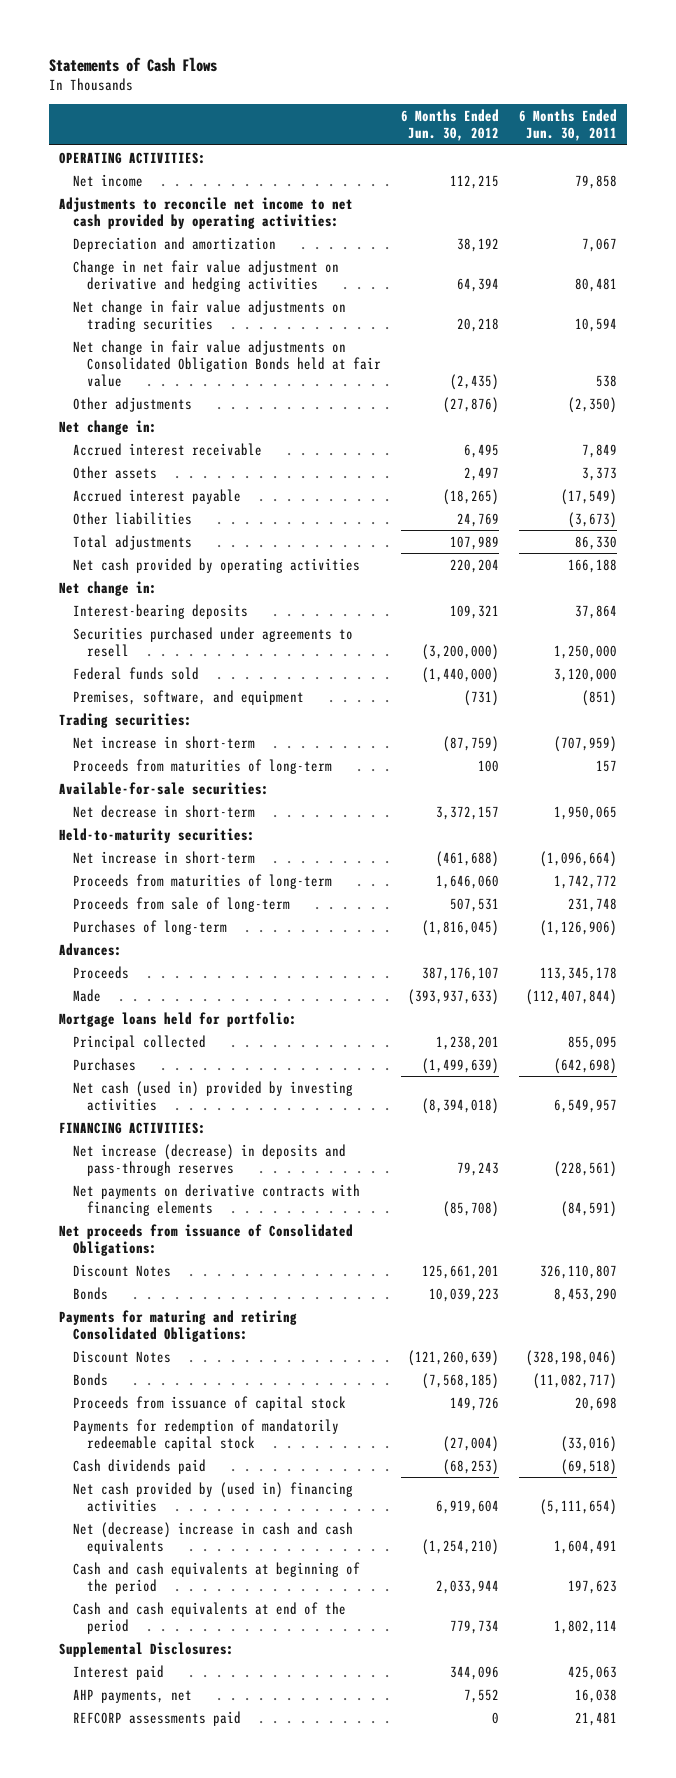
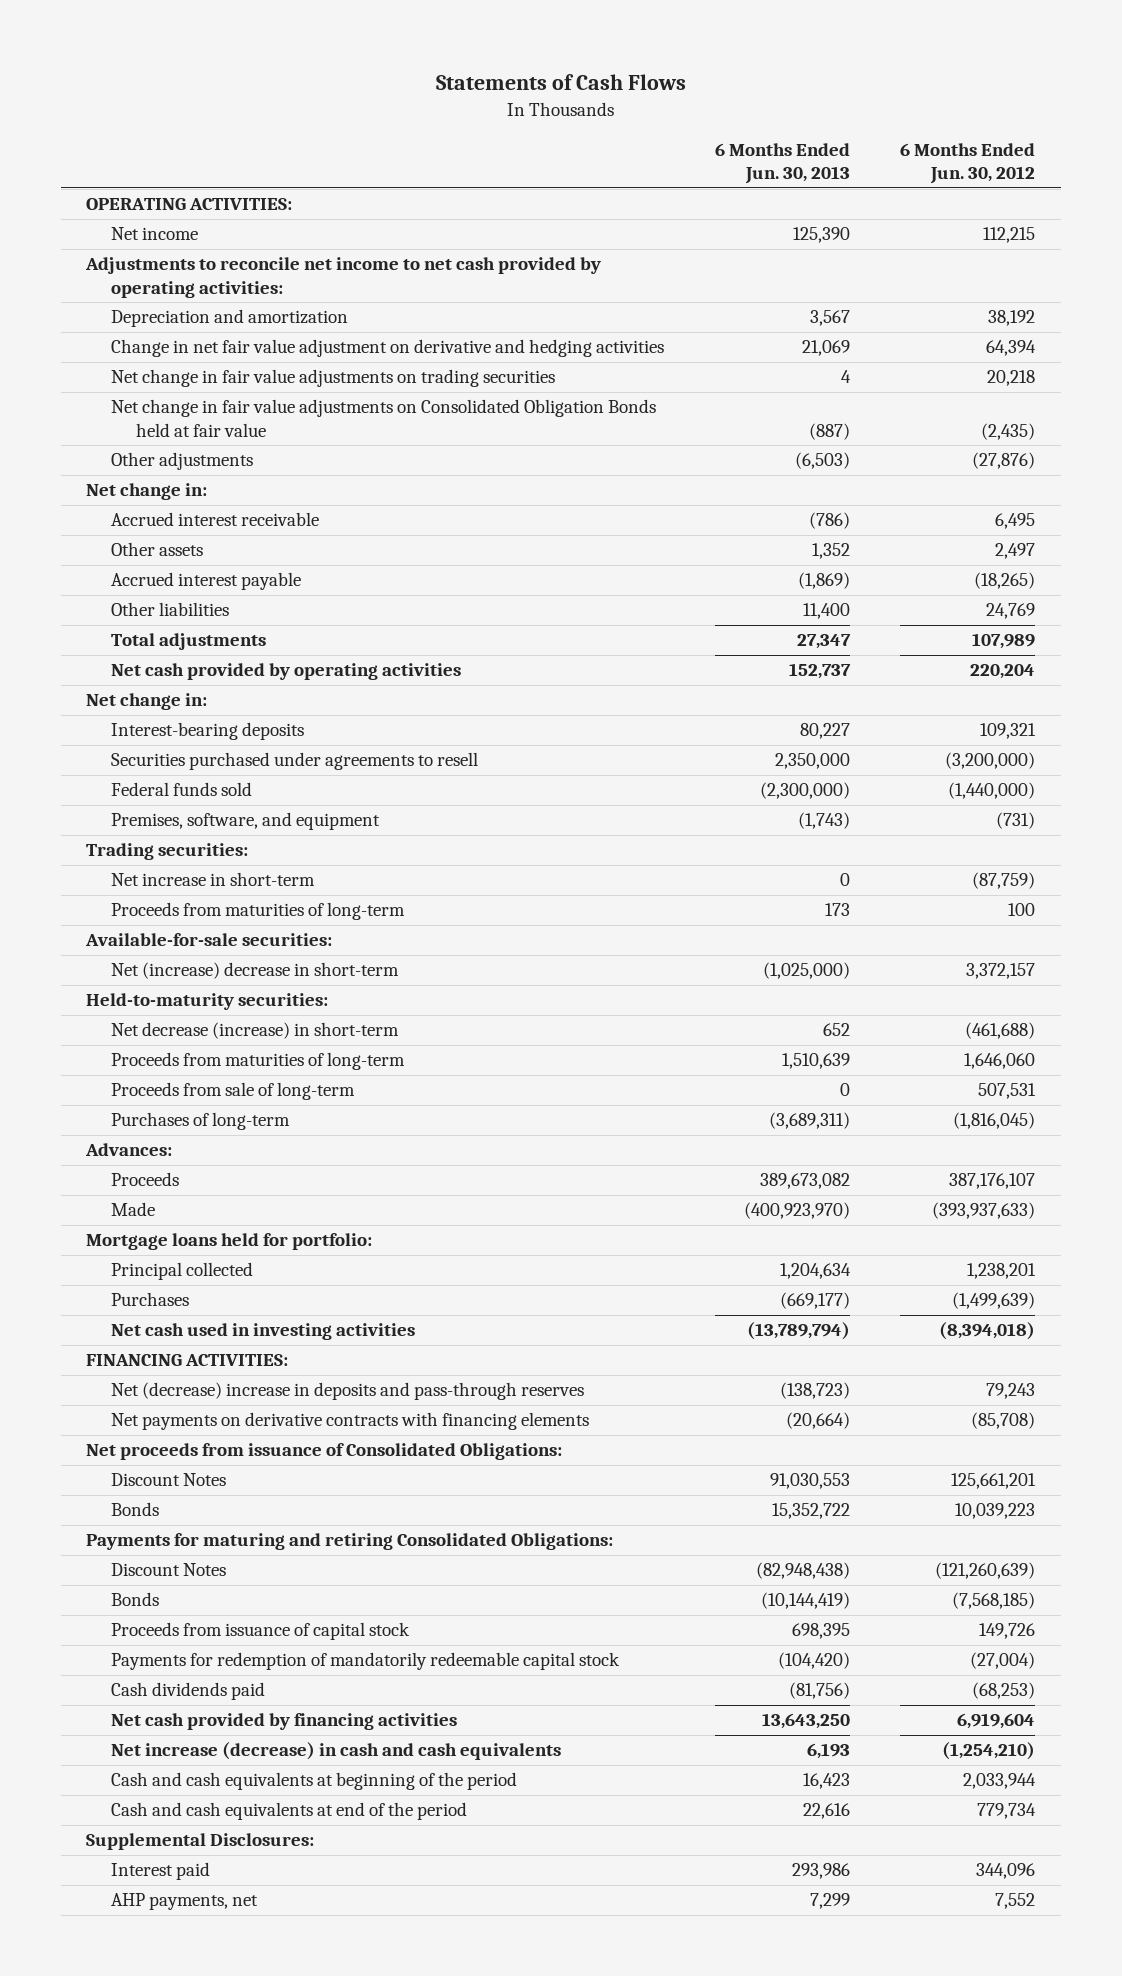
- | 6 Months Ended Jun. 30, 2012 | 6 Months Ended Jun. 30, 2011
+ | 6 Months Ended Jun. 30, 2013 | 6 Months Ended Jun. 30, 2012
- Net decrease in short-term | 3,372,157 | 1,950,065
+ Net (increase) decrease in short-term | (1,025,000) | 3,372,157
- Net increase in short-term | (461,688) | (1,096,664)
+ Net decrease (increase) in short-term | 652 | (461,688)
- Net cash (used in) provided by investing activities | (8,394,018) | 6,549,957
+ Net cash used in investing activities | (13,789,794) | (8,394,018)
- Net increase (decrease) in deposits and pass-through reserves | 79,243 | (228,561)
+ Net (decrease) increase in deposits and pass-through reserves | (138,723) | 79,243
- Net cash provided by (used in) financing activities | 6,919,604 | (5,111,654)
- Net (decrease) increase in cash and cash equivalents | (1,254,210) | 1,604,491
+ Net cash provided by financing activities | 13,643,250 | 6,919,604
+ Net increase (decrease) in cash and cash equivalents | 6,193 | (1,254,210)
- REFCORP assessments paid | 0 | 21,481

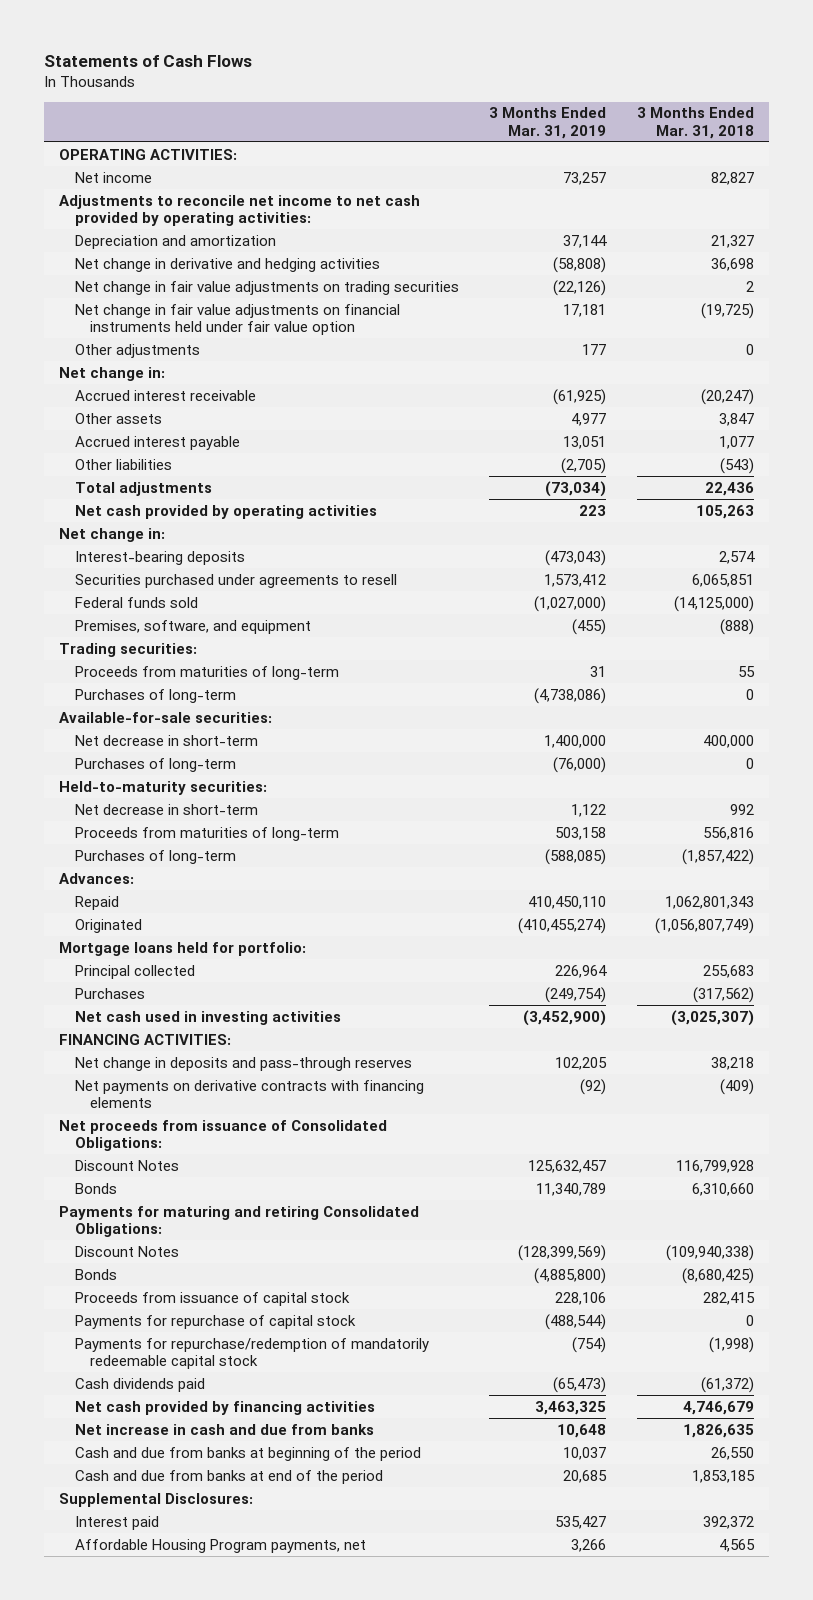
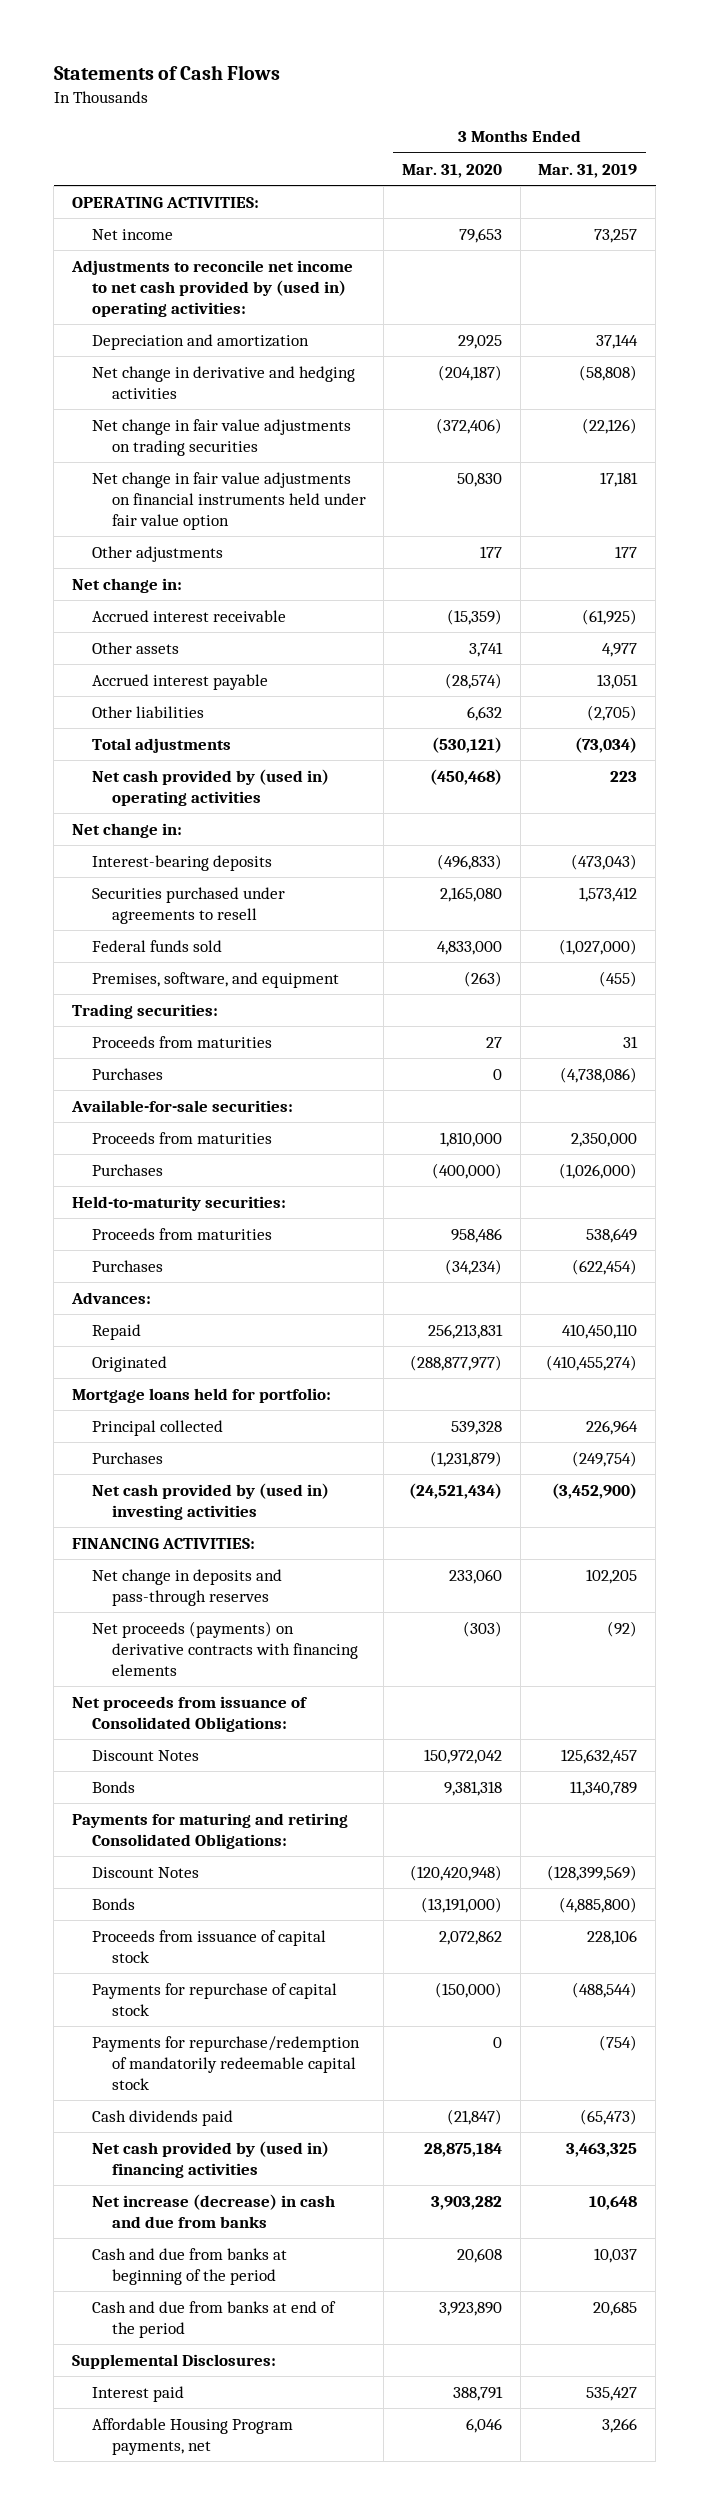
- | 3 Months Ended Mar. 31, 2019 | 3 Months Ended Mar. 31, 2018
+ | 3 Months Ended Mar. 31, 2020 | 3 Months Ended Mar. 31, 2019
- Adjustments to reconcile net income to net cash provided by operating activities:
+ Adjustments to reconcile net income to net cash provided by (used in) operating activities:
- Net cash provided by operating activities | 223 | 105,263
+ Net cash provided by (used in) operating activities | (450,468) | 223
- Proceeds from maturities of long-term | 31 | 55
- Purchases of long-term | (4,738,086) | 0
+ Proceeds from maturities | 27 | 31
+ Purchases | 0 | (4,738,086)
- Net decrease in short-term | 1,400,000 | 400,000
- Purchases of long-term | (76,000) | 0
+ Proceeds from maturities | 1,810,000 | 2,350,000
+ Purchases | (400,000) | (1,026,000)
- Net decrease in short-term | 1,122 | 992
- Proceeds from maturities of long-term | 503,158 | 556,816
- Purchases of long-term | (588,085) | (1,857,422)
+ Proceeds from maturities | 958,486 | 538,649
+ Purchases | (34,234) | (622,454)
- Net cash used in investing activities | (3,452,900) | (3,025,307)
+ Net cash provided by (used in) investing activities | (24,521,434) | (3,452,900)
- Net payments on derivative contracts with financing elements | (92) | (409)
+ Net proceeds (payments) on derivative contracts with financing elements | (303) | (92)
- Net cash provided by financing activities | 3,463,325 | 4,746,679
- Net increase in cash and due from banks | 10,648 | 1,826,635
+ Net cash provided by (used in) financing activities | 28,875,184 | 3,463,325
+ Net increase (decrease) in cash and due from banks | 3,903,282 | 10,648

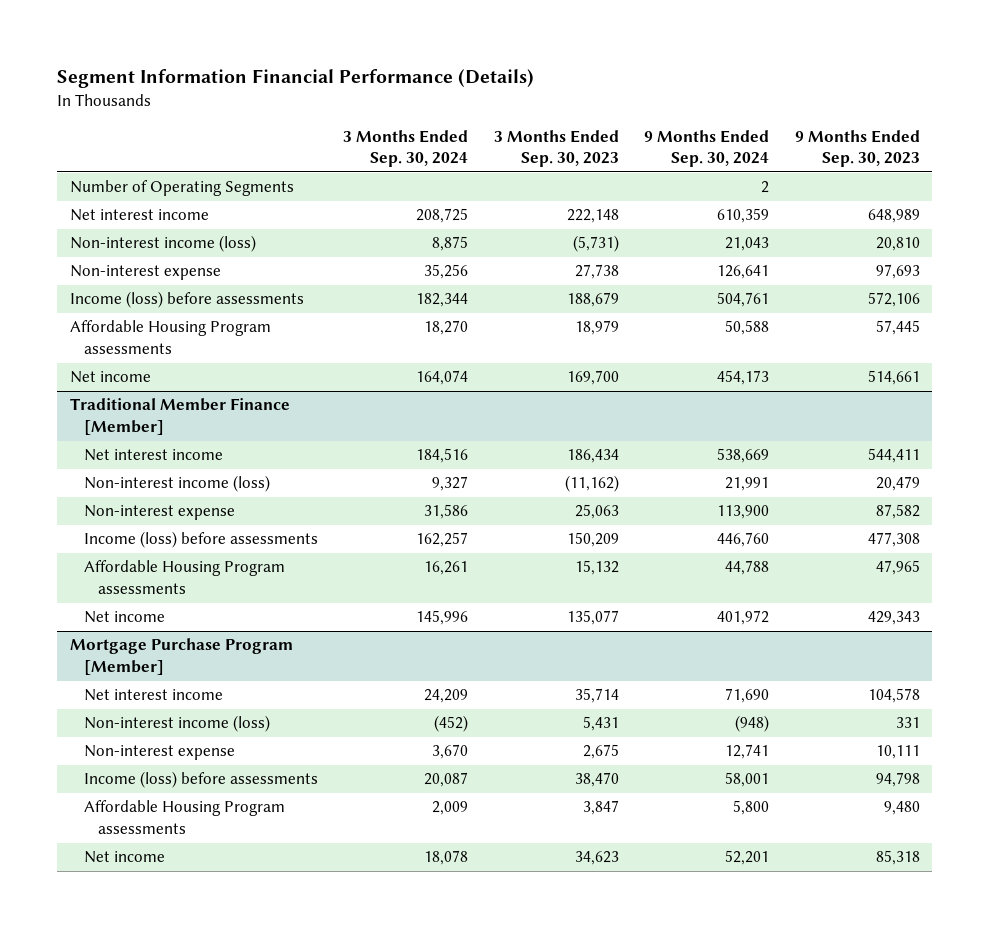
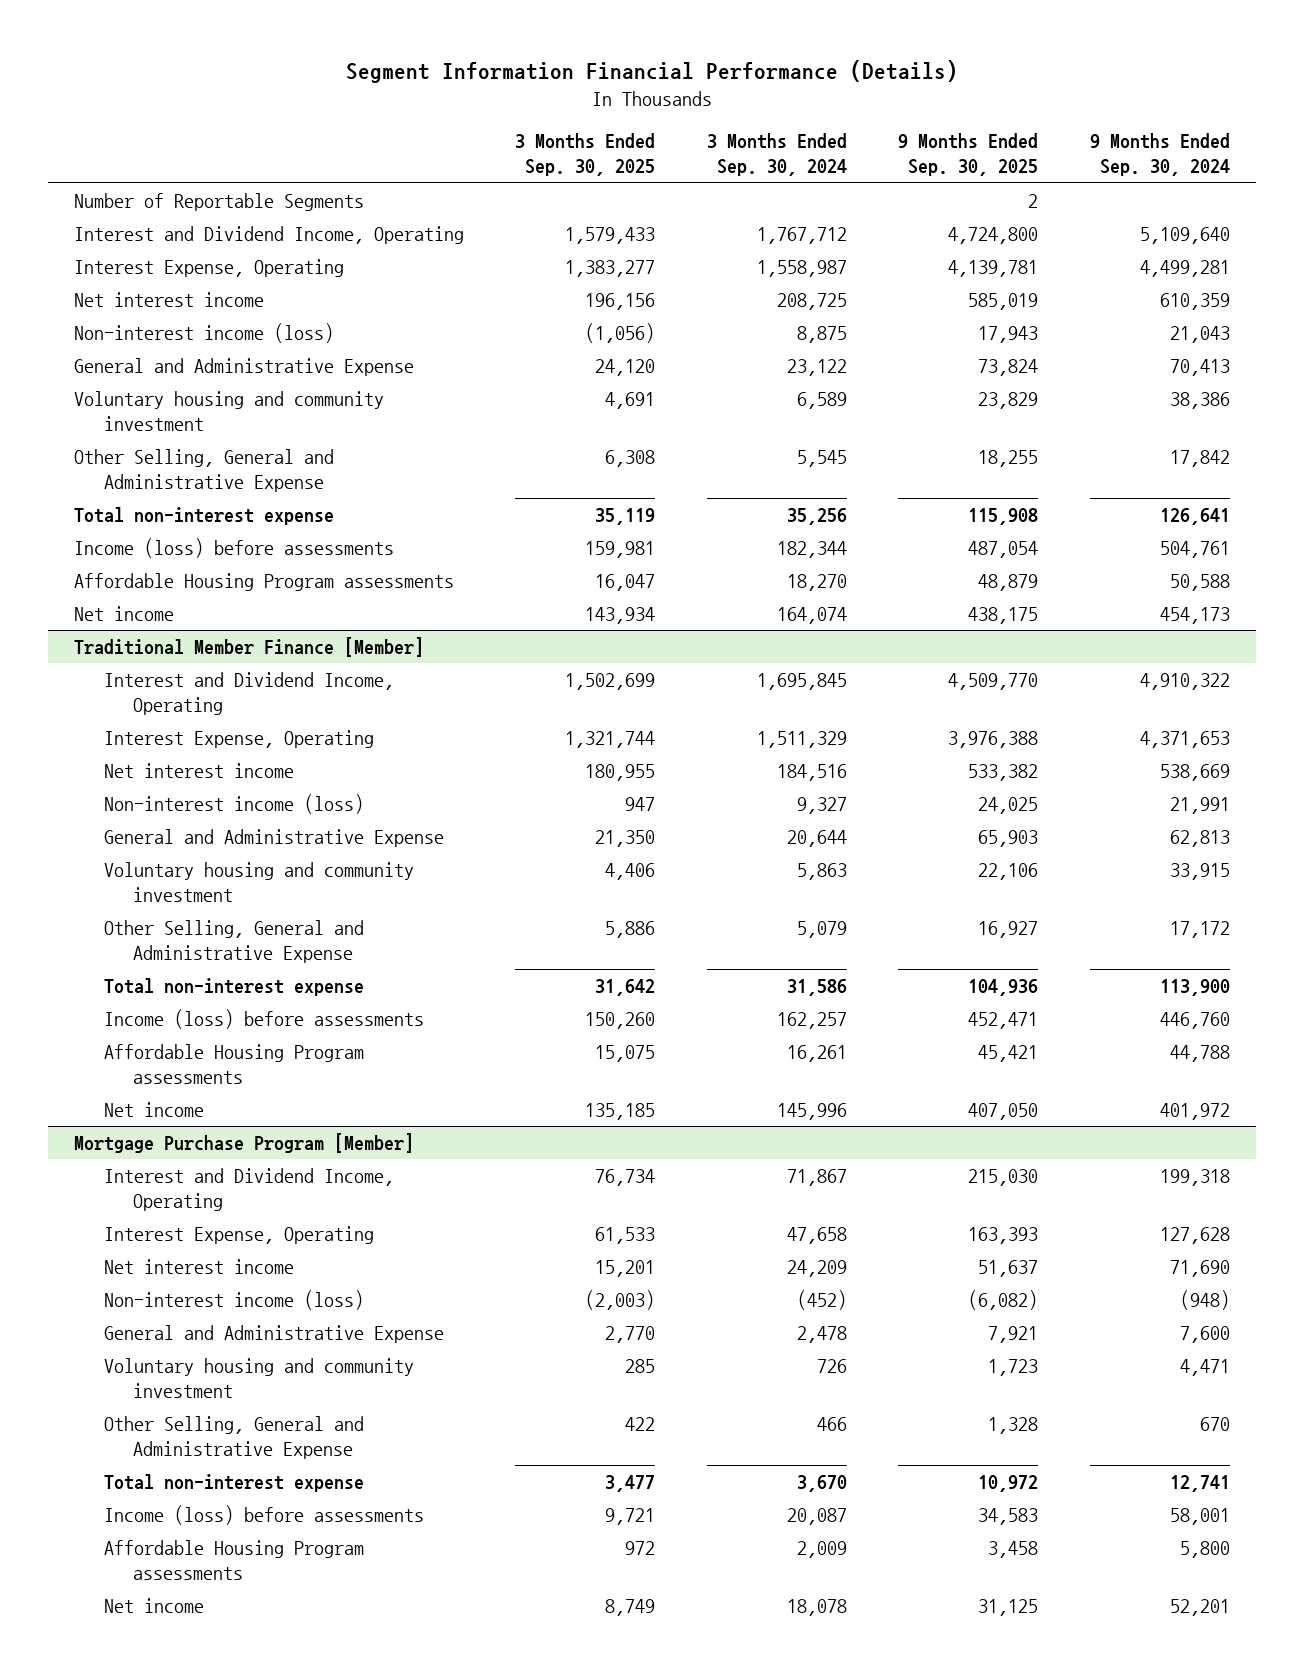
- | 3 Months Ended Sep. 30, 2024 | 3 Months Ended Sep. 30, 2023 | 9 Months Ended Sep. 30, 2024 | 9 Months Ended Sep. 30, 2023
+ | 3 Months Ended Sep. 30, 2025 | 3 Months Ended Sep. 30, 2024 | 9 Months Ended Sep. 30, 2025 | 9 Months Ended Sep. 30, 2024
- Number of Operating Segments | | | 2 |
+ Number of Reportable Segments | | | 2 |
+ Interest and Dividend Income, Operating | 1,579,433 | 1,767,712 | 4,724,800 | 5,109,640
+ Interest Expense, Operating | 1,383,277 | 1,558,987 | 4,139,781 | 4,499,281
- Non-interest expense | 35,256 | 27,738 | 126,641 | 97,693
+ General and Administrative Expense | 24,120 | 23,122 | 73,824 | 70,413
+ Voluntary housing and community investment | 4,691 | 6,589 | 23,829 | 38,386
+ Other Selling, General and Administrative Expense | 6,308 | 5,545 | 18,255 | 17,842
+ Total non-interest expense | 35,119 | 35,256 | 115,908 | 126,641
@ Traditional Member Finance [Member]
+ Interest and Dividend Income, Operating | 1,502,699 | 1,695,845 | 4,509,770 | 4,910,322
+ Interest Expense, Operating | 1,321,744 | 1,511,329 | 3,976,388 | 4,371,653
- Non-interest expense | 31,586 | 25,063 | 113,900 | 87,582
+ General and Administrative Expense | 21,350 | 20,644 | 65,903 | 62,813
+ Voluntary housing and community investment | 4,406 | 5,863 | 22,106 | 33,915
+ Other Selling, General and Administrative Expense | 5,886 | 5,079 | 16,927 | 17,172
+ Total non-interest expense | 31,642 | 31,586 | 104,936 | 113,900
@ Mortgage Purchase Program [Member]
+ Interest and Dividend Income, Operating | 76,734 | 71,867 | 215,030 | 199,318
+ Interest Expense, Operating | 61,533 | 47,658 | 163,393 | 127,628
- Non-interest expense | 3,670 | 2,675 | 12,741 | 10,111
+ General and Administrative Expense | 2,770 | 2,478 | 7,921 | 7,600
+ Voluntary housing and community investment | 285 | 726 | 1,723 | 4,471
+ Other Selling, General and Administrative Expense | 422 | 466 | 1,328 | 670
+ Total non-interest expense | 3,477 | 3,670 | 10,972 | 12,741

